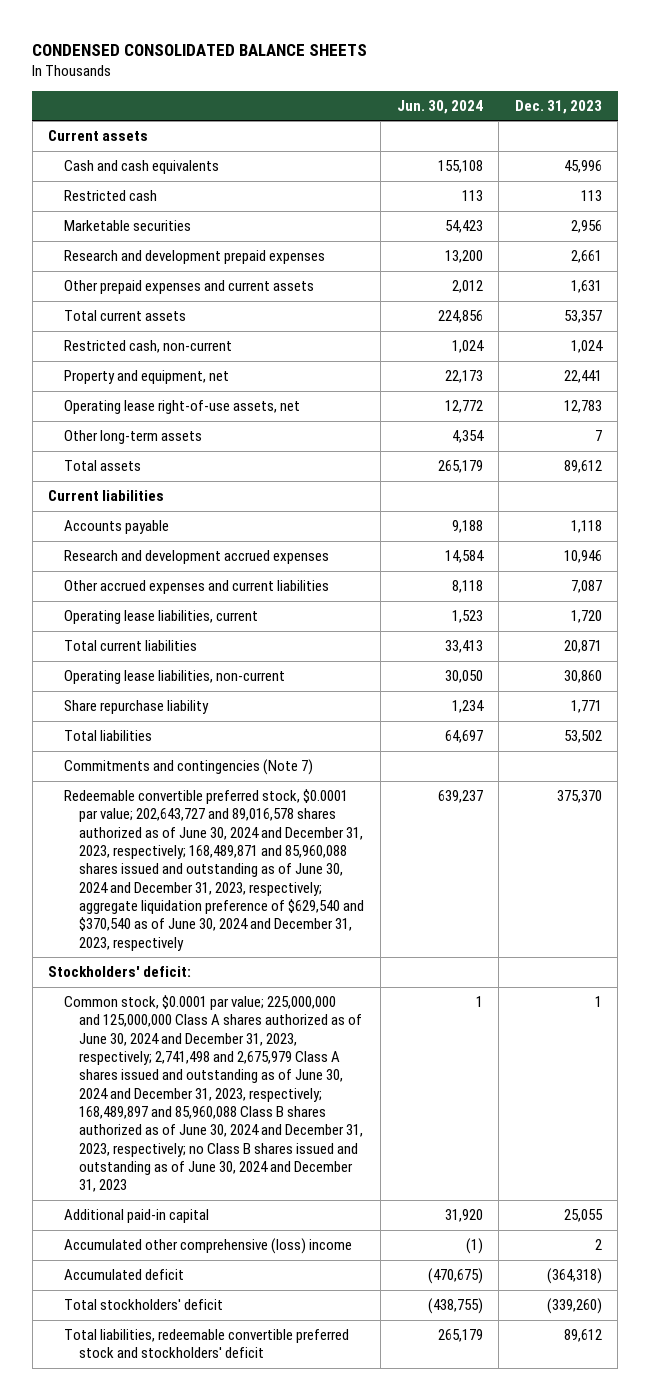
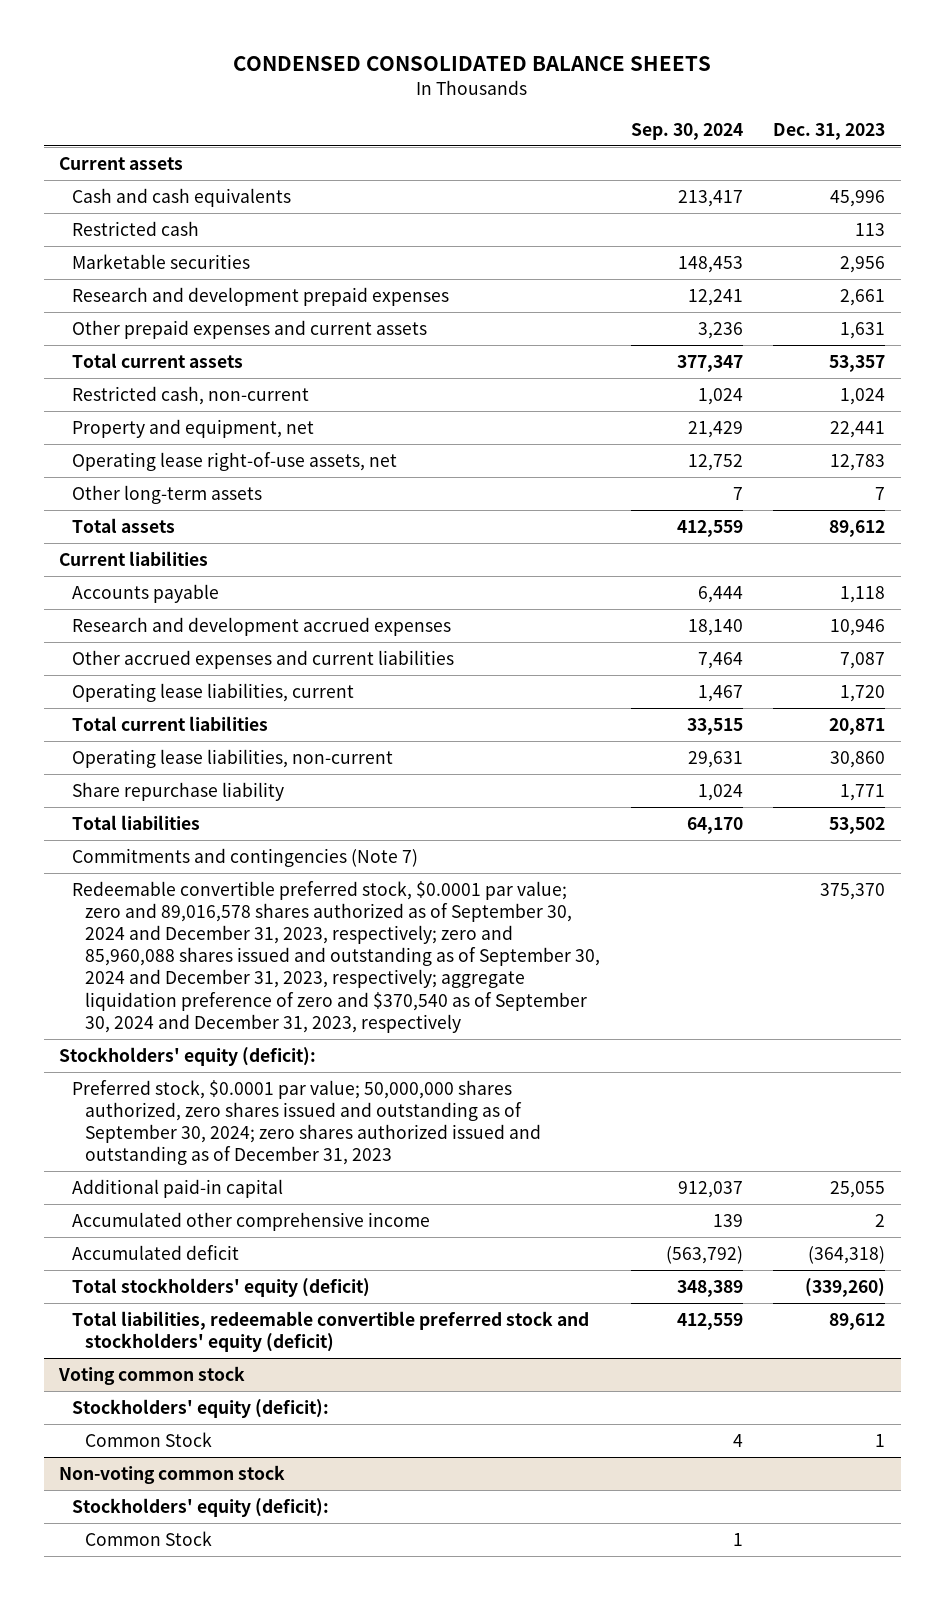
- | Jun. 30, 2024 | Dec. 31, 2023
+ | Sep. 30, 2024 | Dec. 31, 2023
- Redeemable convertible preferred stock, $0.0001 par value; 202,643,727 and 89,016,578 shares authorized as of June 30, 2024 and December 31, 2023, respectively; 168,489,871 and 85,960,088 shares issued and outstanding as of June 30, 2024 and December 31, 2023, respectively; aggregate liquidation preference of $629,540 and $370,540 as of June 30, 2024 and December 31, 2023, respectively | 639,237 | 375,370
- Stockholders' deficit:
- Common stock, $0.0001 par value; 225,000,000 and 125,000,000 Class A shares authorized as of June 30, 2024 and December 31, 2023, respectively; 2,741,498 and 2,675,979 Class A shares issued and outstanding as of June 30, 2024 and December 31, 2023, respectively; 168,489,897 and 85,960,088 Class B shares authorized as of June 30, 2024 and December 31, 2023, respectively; no Class B shares issued and outstanding as of June 30, 2024 and December 31, 2023 | 1 | 1
+ Redeemable convertible preferred stock, $0.0001 par value; zero and 89,016,578 shares authorized as of September 30, 2024 and December 31, 2023, respectively; zero and 85,960,088 shares issued and outstanding as of September 30, 2024 and December 31, 2023, respectively; aggregate liquidation preference of zero and $370,540 as of September 30, 2024 and December 31, 2023, respectively | | 375,370
+ Stockholders' equity (deficit):
+ Preferred stock, $0.0001 par value; 50,000,000 shares authorized, zero shares issued and outstanding as of September 30, 2024; zero shares authorized issued and outstanding as of December 31, 2023
- Accumulated other comprehensive (loss) income | (1) | 2
+ Accumulated other comprehensive income | 139 | 2
- Total stockholders' deficit | (438,755) | (339,260)
- Total liabilities, redeemable convertible preferred stock and stockholders' deficit | 265,179 | 89,612
+ Total stockholders' equity (deficit) | 348,389 | (339,260)
+ Total liabilities, redeemable convertible preferred stock and stockholders' equity (deficit) | 412,559 | 89,612
+ Voting common stock
+ Stockholders' equity (deficit):
+ Common Stock | 4 | 1
+ Non-voting common stock
+ Stockholders' equity (deficit):
+ Common Stock | 1 |

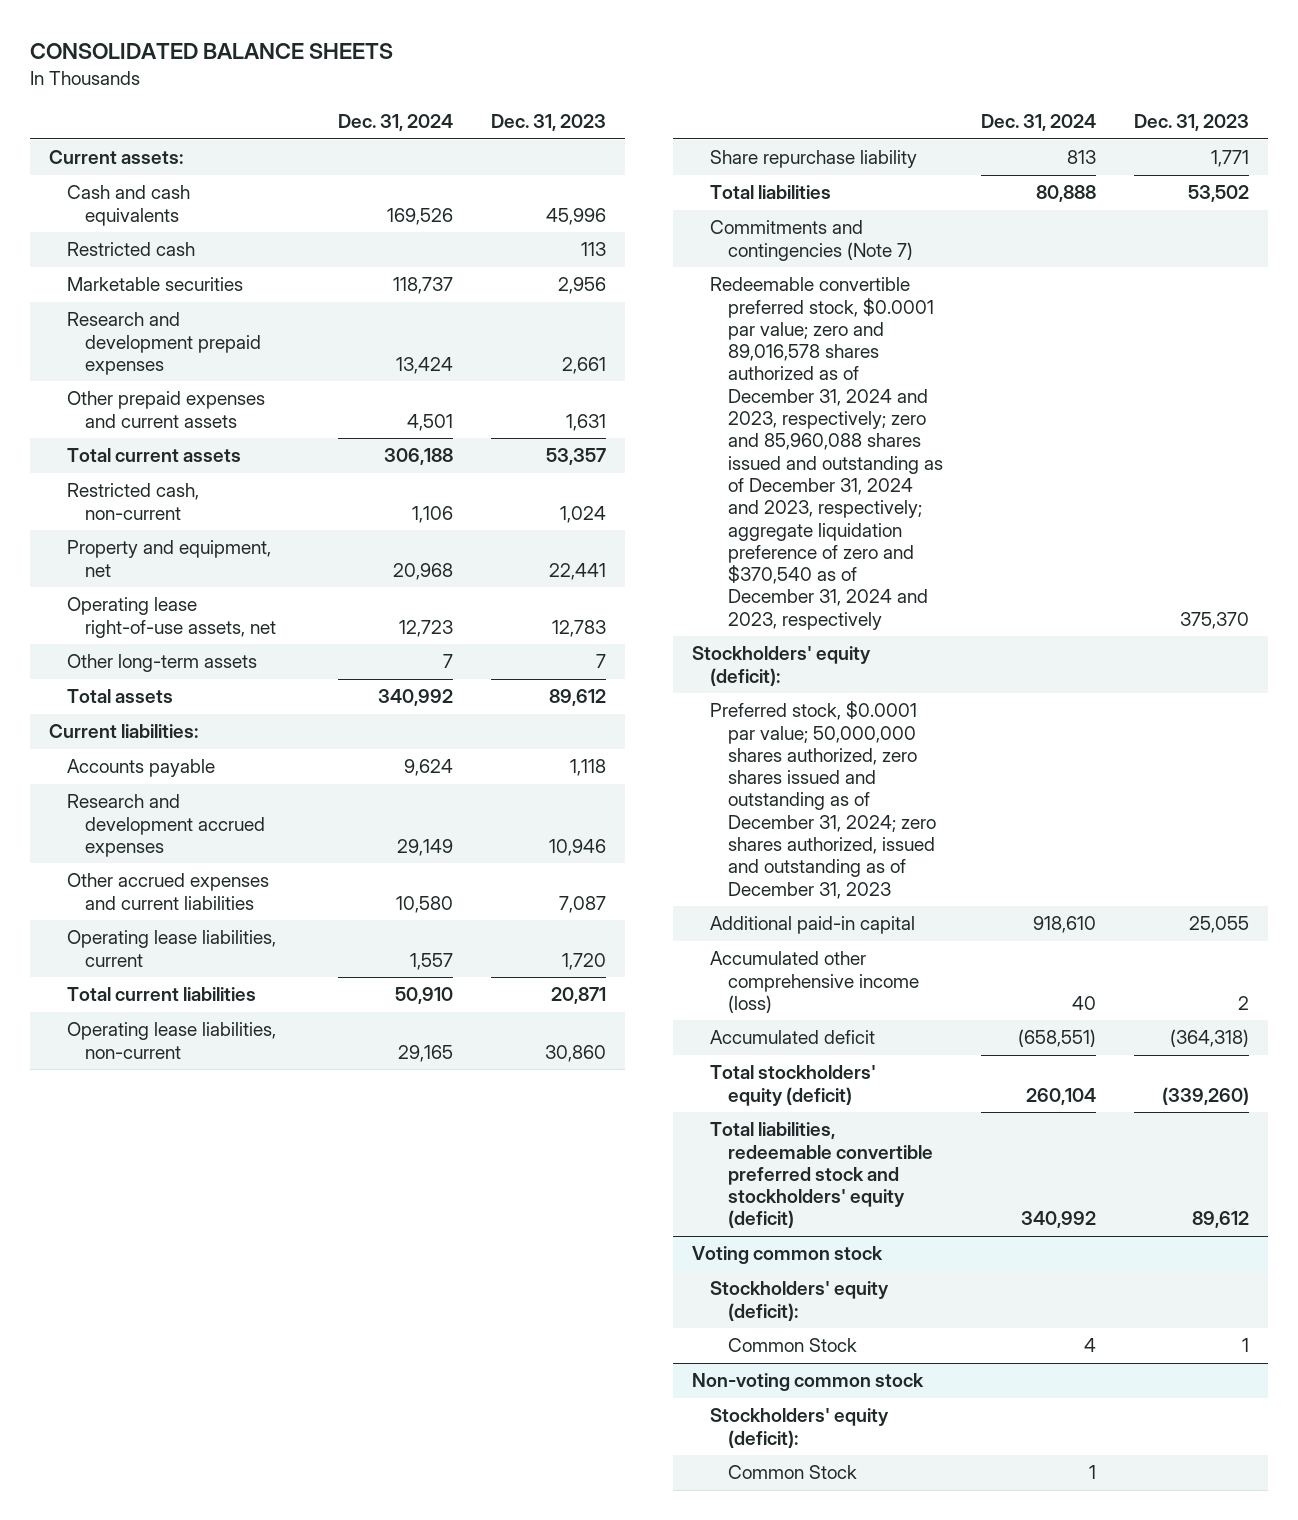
- CONDENSED CONSOLIDATED BALANCE SHEETS
+ CONSOLIDATED BALANCE SHEETS
- | Sep. 30, 2024 | Dec. 31, 2023
+ | Dec. 31, 2024 | Dec. 31, 2023
- Current assets
+ Current assets:
- Current liabilities
+ Current liabilities:
- Redeemable convertible preferred stock, $0.0001 par value; zero and 89,016,578 shares authorized as of September 30, 2024 and December 31, 2023, respectively; zero and 85,960,088 shares issued and outstanding as of September 30, 2024 and December 31, 2023, respectively; aggregate liquidation preference of zero and $370,540 as of September 30, 2024 and December 31, 2023, respectively | | 375,370
+ Redeemable convertible preferred stock, $0.0001 par value; zero and 89,016,578 shares authorized as of December 31, 2024 and 2023, respectively; zero and 85,960,088 shares issued and outstanding as of December 31, 2024 and 2023, respectively; aggregate liquidation preference of zero and $370,540 as of December 31, 2024 and 2023, respectively | | 375,370
- Preferred stock, $0.0001 par value; 50,000,000 shares authorized, zero shares issued and outstanding as of September 30, 2024; zero shares authorized issued and outstanding as of December 31, 2023
+ Preferred stock, $0.0001 par value; 50,000,000 shares authorized, zero shares issued and outstanding as of December 31, 2024; zero shares authorized, issued and outstanding as of December 31, 2023
- Accumulated other comprehensive income | 139 | 2
+ Accumulated other comprehensive income (loss) | 40 | 2

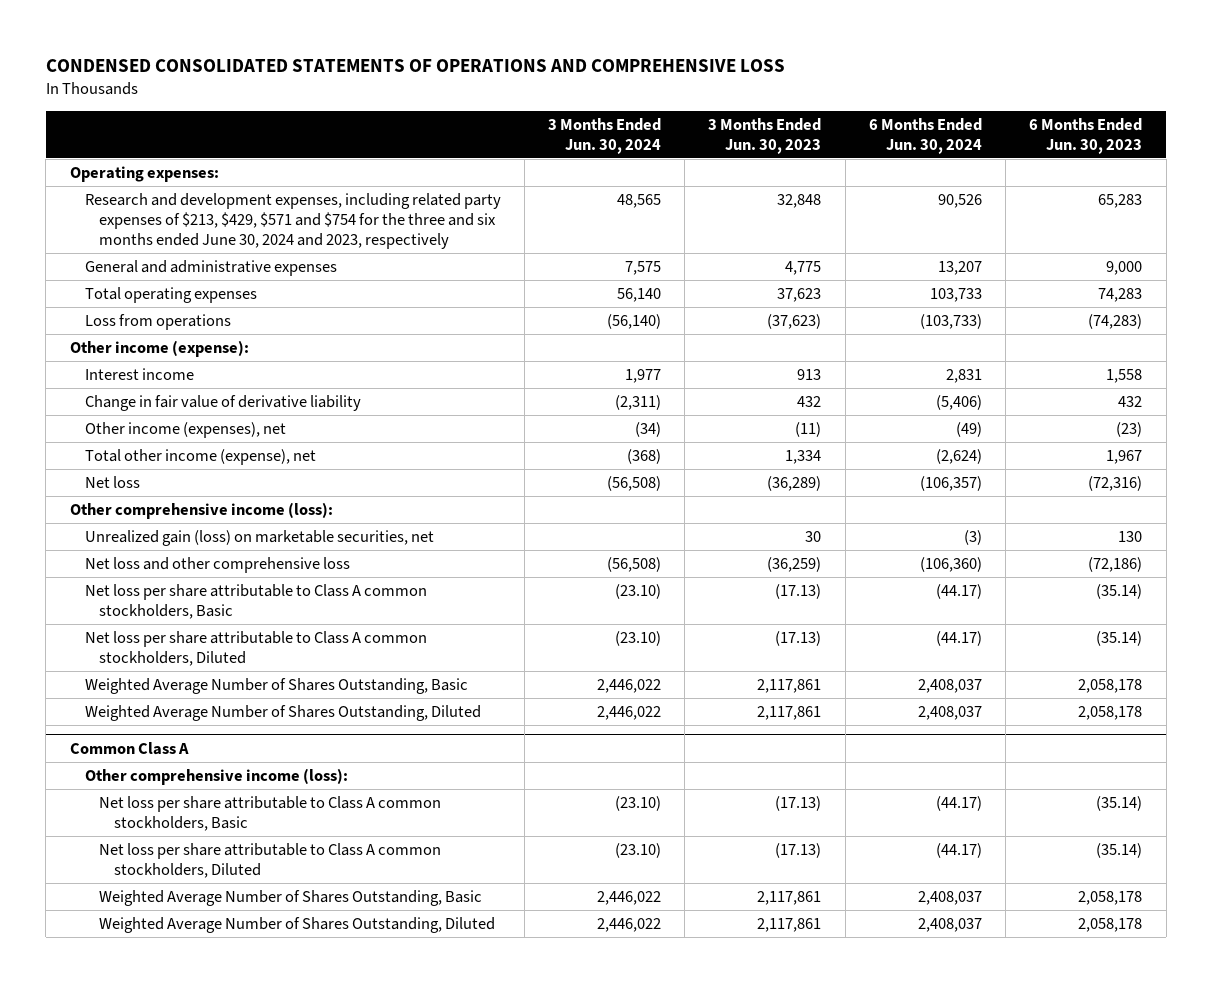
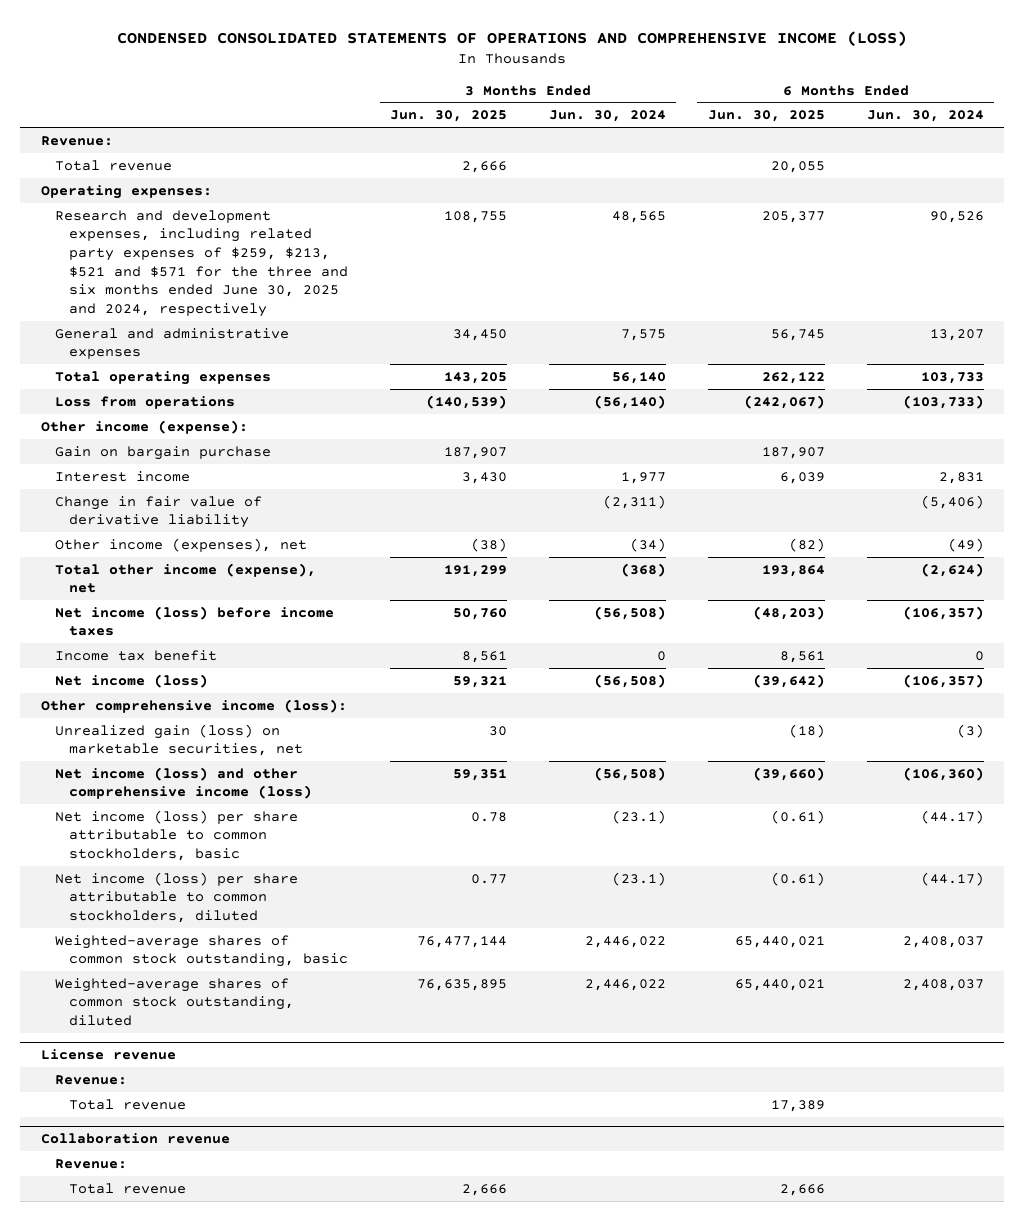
- CONDENSED CONSOLIDATED STATEMENTS OF OPERATIONS AND COMPREHENSIVE LOSS
+ CONDENSED CONSOLIDATED STATEMENTS OF OPERATIONS AND COMPREHENSIVE INCOME (LOSS)
- | 3 Months Ended Jun. 30, 2024 | 3 Months Ended Jun. 30, 2023 | 6 Months Ended Jun. 30, 2024 | 6 Months Ended Jun. 30, 2023
+ | 3 Months Ended Jun. 30, 2025 | 3 Months Ended Jun. 30, 2024 | 6 Months Ended Jun. 30, 2025 | 6 Months Ended Jun. 30, 2024
+ Revenue:
+ Total revenue | 2,666 | | 20,055 |
- Research and development expenses, including related party expenses of $213, $429, $571 and $754 for the three and six months ended June 30, 2024 and 2023, respectively | 48,565 | 32,848 | 90,526 | 65,283
+ Research and development expenses, including related party expenses of $259, $213, $521 and $571 for the three and six months ended June 30, 2025 and 2024, respectively | 108,755 | 48,565 | 205,377 | 90,526
+ Gain on bargain purchase | 187,907 | | 187,907 |
- Net loss | (56,508) | (36,289) | (106,357) | (72,316)
+ Net income (loss) before income taxes | 50,760 | (56,508) | (48,203) | (106,357)
+ Income tax benefit | 8,561 | 0 | 8,561 | 0
+ Net income (loss) | 59,321 | (56,508) | (39,642) | (106,357)
- Net loss and other comprehensive loss | (56,508) | (36,259) | (106,360) | (72,186)
- Net loss per share attributable to Class A common stockholders, Basic | (23.10) | (17.13) | (44.17) | (35.14)
- Net loss per share attributable to Class A common stockholders, Diluted | (23.10) | (17.13) | (44.17) | (35.14)
- Weighted Average Number of Shares Outstanding, Basic | 2,446,022 | 2,117,861 | 2,408,037 | 2,058,178
- Weighted Average Number of Shares Outstanding, Diluted | 2,446,022 | 2,117,861 | 2,408,037 | 2,058,178
- Common Class A
- Other comprehensive income (loss):
- Net loss per share attributable to Class A common stockholders, Basic | (23.10) | (17.13) | (44.17) | (35.14)
- Net loss per share attributable to Class A common stockholders, Diluted | (23.10) | (17.13) | (44.17) | (35.14)
- Weighted Average Number of Shares Outstanding, Basic | 2,446,022 | 2,117,861 | 2,408,037 | 2,058,178
- Weighted Average Number of Shares Outstanding, Diluted | 2,446,022 | 2,117,861 | 2,408,037 | 2,058,178
+ Net income (loss) and other comprehensive income (loss) | 59,351 | (56,508) | (39,660) | (106,360)
+ Net income (loss) per share attributable to common stockholders, basic | 0.78 | (23.1) | (0.61) | (44.17)
+ Net income (loss) per share attributable to common stockholders, diluted | 0.77 | (23.1) | (0.61) | (44.17)
+ Weighted-average shares of common stock outstanding, basic | 76,477,144 | 2,446,022 | 65,440,021 | 2,408,037
+ Weighted-average shares of common stock outstanding, diluted | 76,635,895 | 2,446,022 | 65,440,021 | 2,408,037
+ License revenue
+ Revenue:
+ Total revenue | | | 17,389 |
+ Collaboration revenue
+ Revenue:
+ Total revenue | 2,666 | | 2,666 |

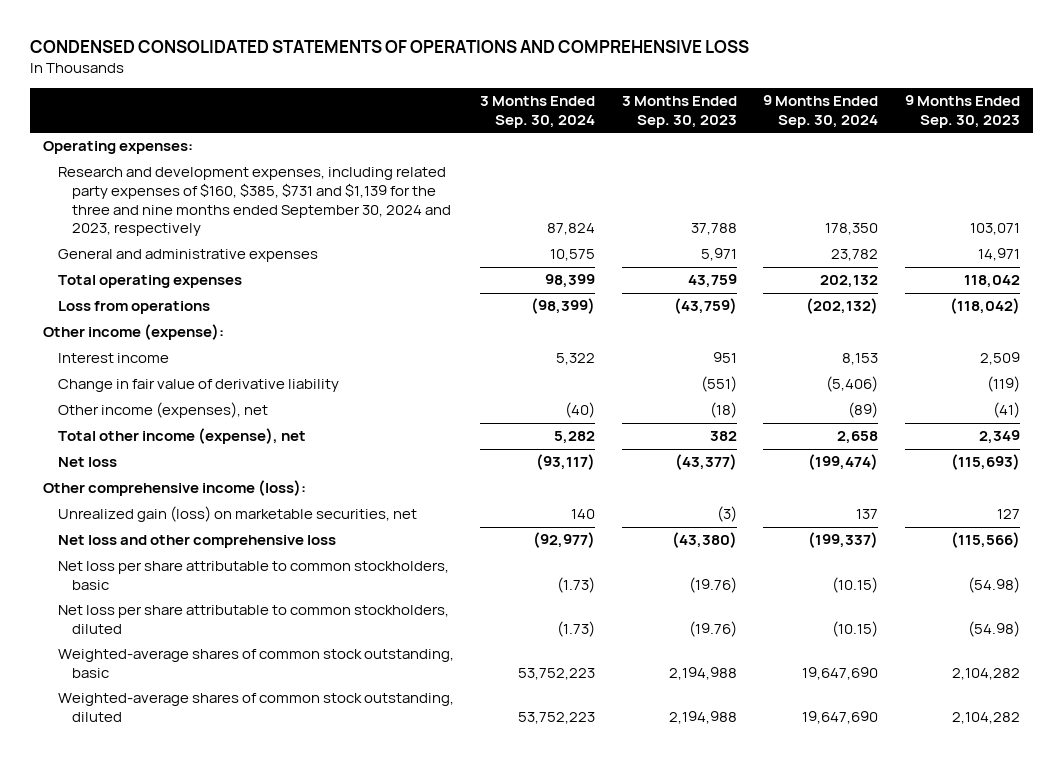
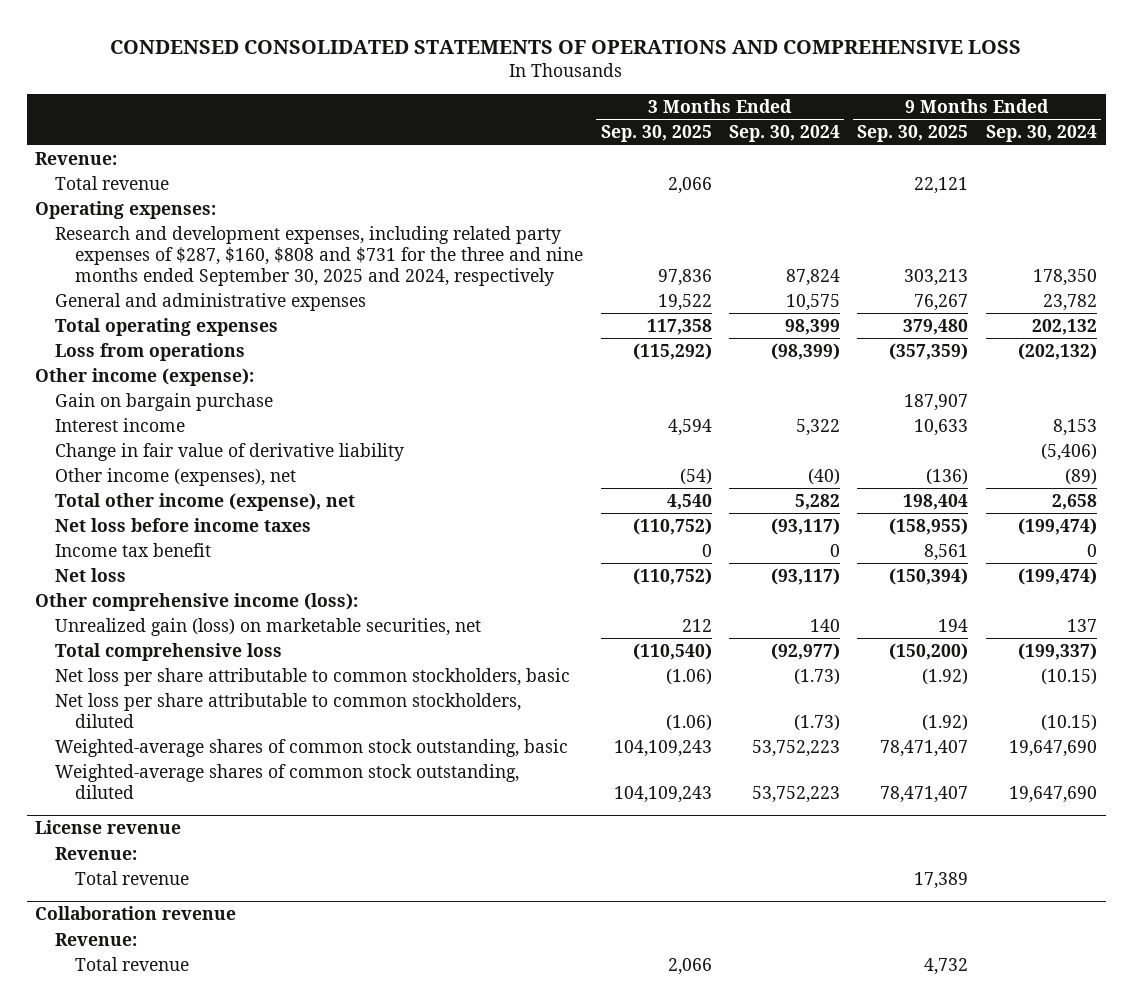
- | 3 Months Ended Sep. 30, 2024 | 3 Months Ended Sep. 30, 2023 | 9 Months Ended Sep. 30, 2024 | 9 Months Ended Sep. 30, 2023
+ | 3 Months Ended Sep. 30, 2025 | 3 Months Ended Sep. 30, 2024 | 9 Months Ended Sep. 30, 2025 | 9 Months Ended Sep. 30, 2024
+ Revenue:
+ Total revenue | 2,066 | | 22,121 |
- Research and development expenses, including related party expenses of $160, $385, $731 and $1,139 for the three and nine months ended September 30, 2024 and 2023, respectively | 87,824 | 37,788 | 178,350 | 103,071
+ Research and development expenses, including related party expenses of $287, $160, $808 and $731 for the three and nine months ended September 30, 2025 and 2024, respectively | 97,836 | 87,824 | 303,213 | 178,350
+ Gain on bargain purchase | | | 187,907 |
+ Net loss before income taxes | (110,752) | (93,117) | (158,955) | (199,474)
+ Income tax benefit | 0 | 0 | 8,561 | 0
- Net loss and other comprehensive loss | (92,977) | (43,380) | (199,337) | (115,566)
+ Total comprehensive loss | (110,540) | (92,977) | (150,200) | (199,337)
+ License revenue
+ Revenue:
+ Total revenue | | | 17,389 |
+ Collaboration revenue
+ Revenue:
+ Total revenue | 2,066 | | 4,732 |

